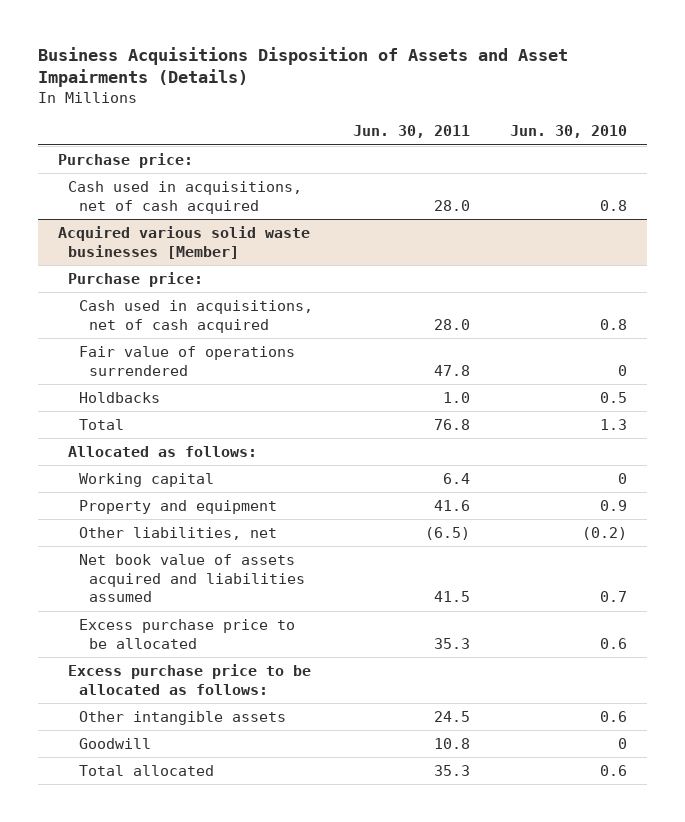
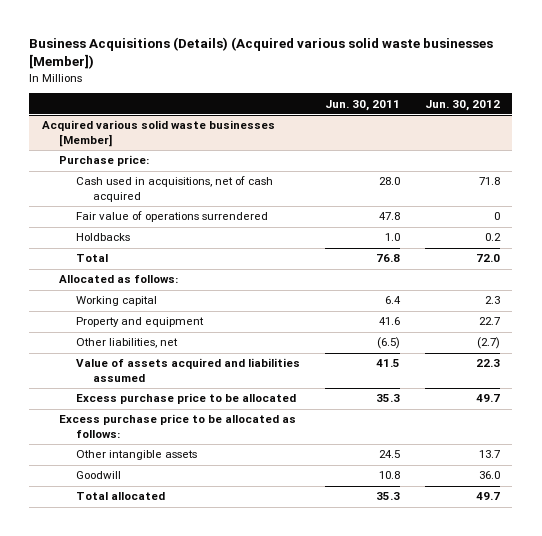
- Business Acquisitions Disposition of Assets and Asset Impairments (Details)
+ Business Acquisitions (Details) (Acquired various solid waste businesses [Member])
- | Jun. 30, 2011 | Jun. 30, 2010
+ | Jun. 30, 2011 | Jun. 30, 2012
- Purchase price:
- Cash used in acquisitions, net of cash acquired | 28.0 | 0.8
@ Acquired various solid waste businesses [Member]
- Net book value of assets acquired and liabilities assumed | 41.5 | 0.7
+ Value of assets acquired and liabilities assumed | 41.5 | 22.3

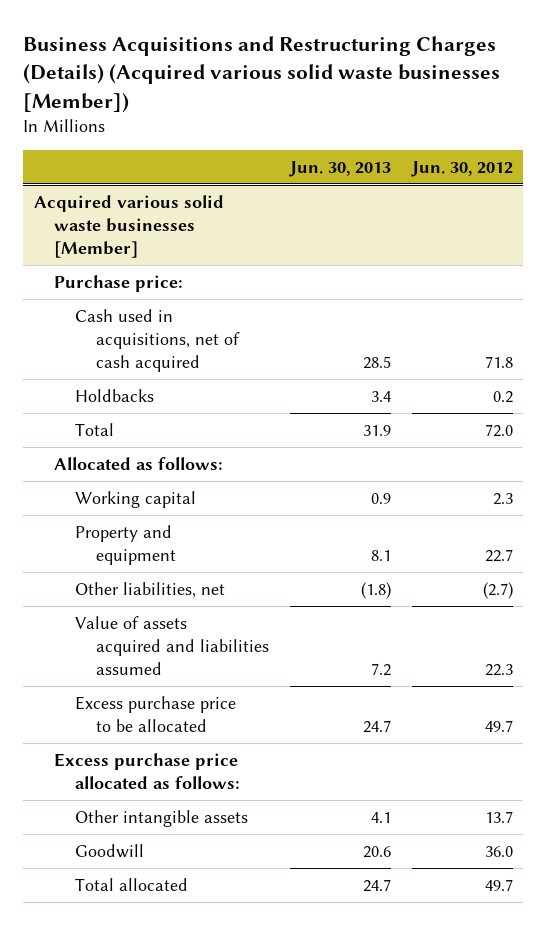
- Business Acquisitions (Details) (Acquired various solid waste businesses [Member])
+ Business Acquisitions and Restructuring Charges (Details) (Acquired various solid waste businesses [Member])
- | Jun. 30, 2011 | Jun. 30, 2012
+ | Jun. 30, 2013 | Jun. 30, 2012
@ Acquired various solid waste businesses [Member]
- Fair value of operations surrendered | 47.8 | 0
- Excess purchase price to be allocated as follows:
+ Excess purchase price allocated as follows:

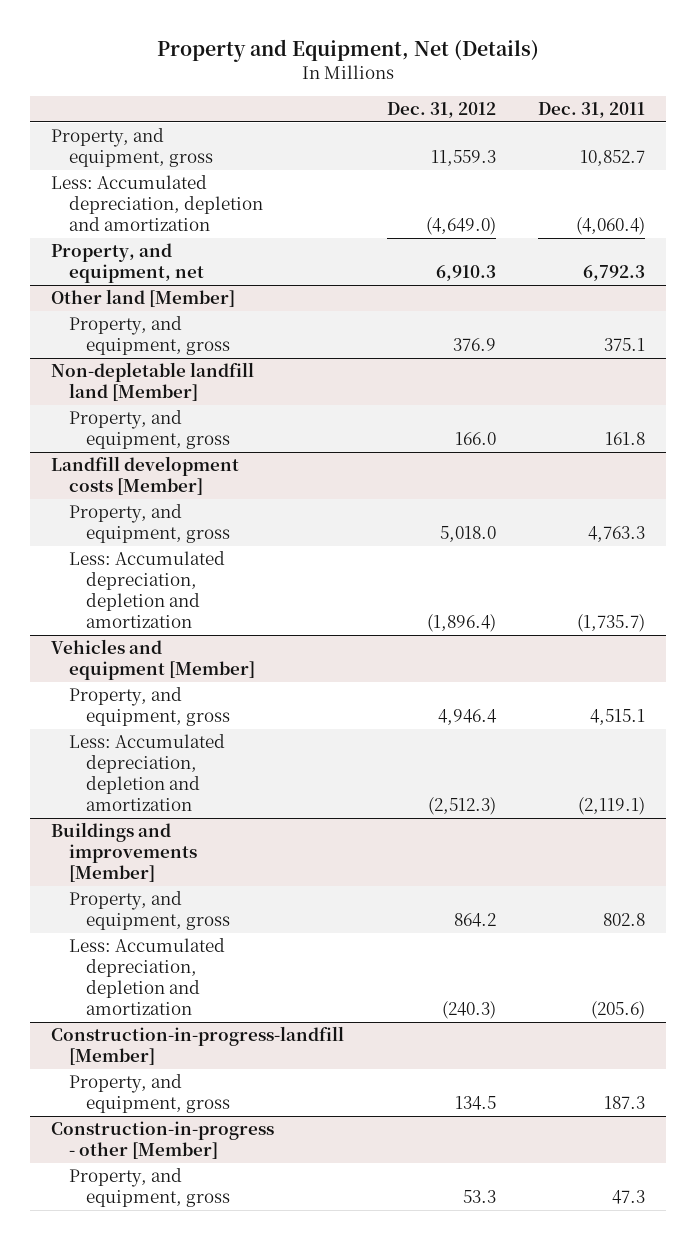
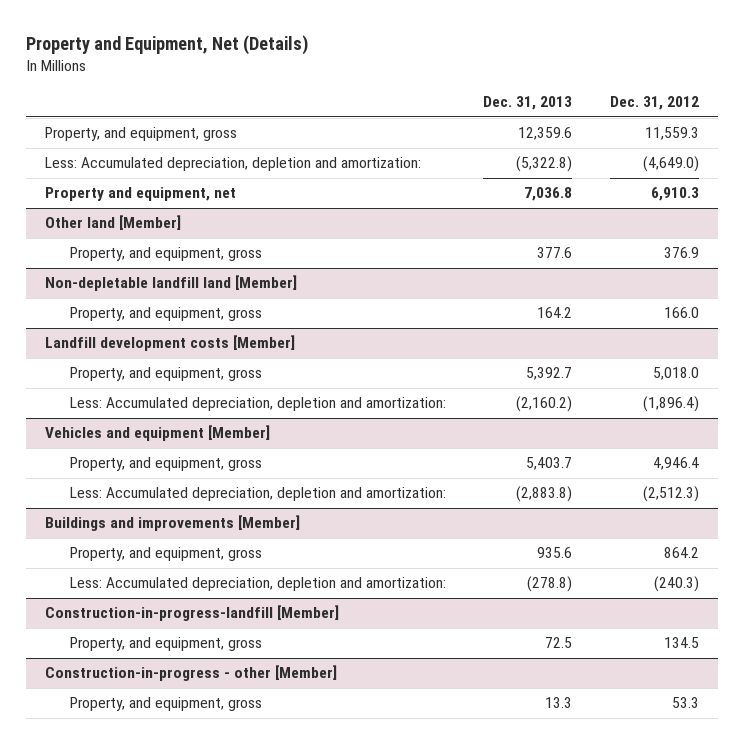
- | Dec. 31, 2012 | Dec. 31, 2011
+ | Dec. 31, 2013 | Dec. 31, 2012
- Less: Accumulated depreciation, depletion and amortization | (4,649.0) | (4,060.4)
- Property, and equipment, net | 6,910.3 | 6,792.3
+ Less: Accumulated depreciation, depletion and amortization: | (5,322.8) | (4,649.0)
+ Property and equipment, net | 7,036.8 | 6,910.3
@ Landfill development costs [Member]
- Less: Accumulated depreciation, depletion and amortization | (1,896.4) | (1,735.7)
+ Less: Accumulated depreciation, depletion and amortization: | (2,160.2) | (1,896.4)
@ Vehicles and equipment [Member]
- Less: Accumulated depreciation, depletion and amortization | (2,512.3) | (2,119.1)
+ Less: Accumulated depreciation, depletion and amortization: | (2,883.8) | (2,512.3)
@ Buildings and improvements [Member]
- Less: Accumulated depreciation, depletion and amortization | (240.3) | (205.6)
+ Less: Accumulated depreciation, depletion and amortization: | (278.8) | (240.3)

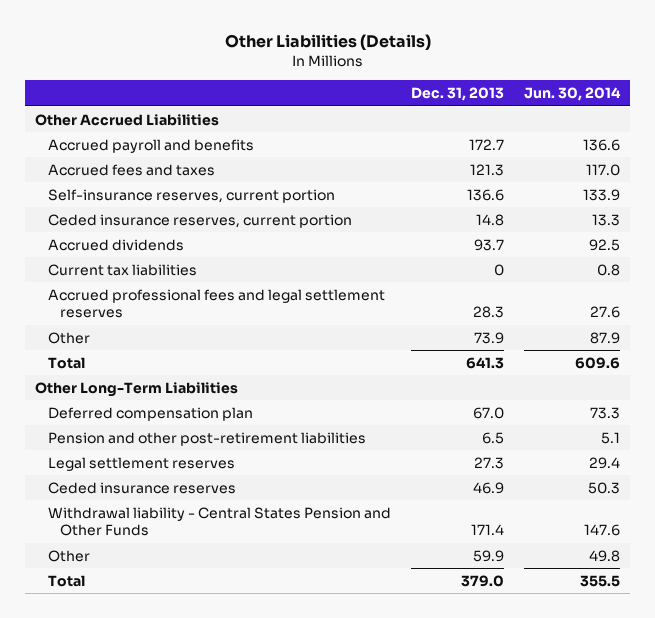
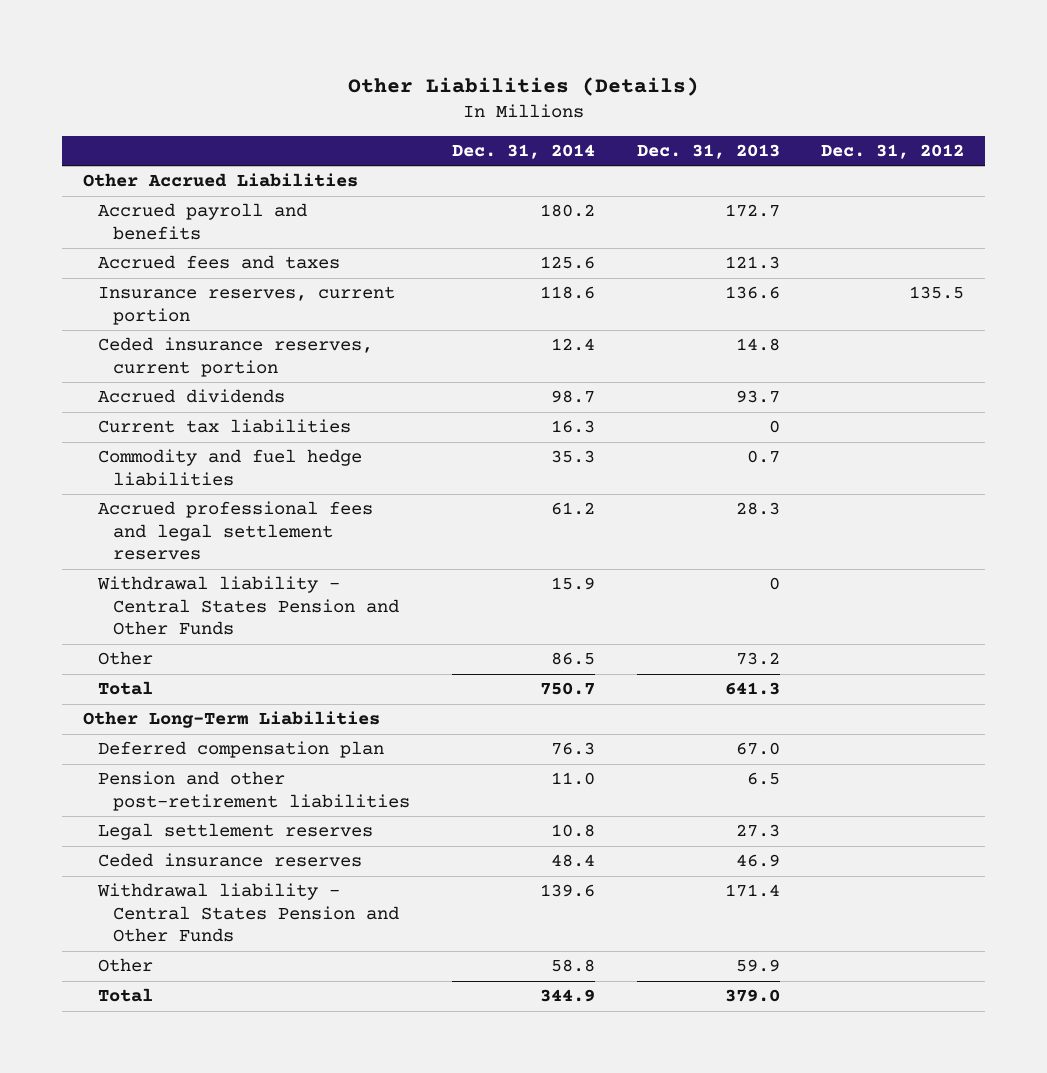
- | Dec. 31, 2013 | Jun. 30, 2014
+ | Dec. 31, 2014 | Dec. 31, 2013 | Dec. 31, 2012
- Self-insurance reserves, current portion | 136.6 | 133.9
+ Insurance reserves, current portion | 118.6 | 136.6 | 135.5
+ Commodity and fuel hedge liabilities | 35.3 | 0.7 |
- Other | 73.9 | 87.9
+ Withdrawal liability - Central States Pension and Other Funds | 15.9 | 0 |
+ Other | 86.5 | 73.2 |

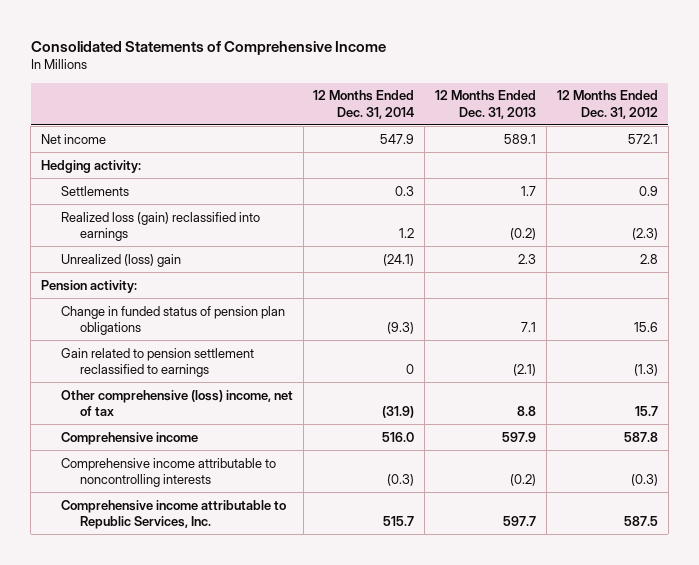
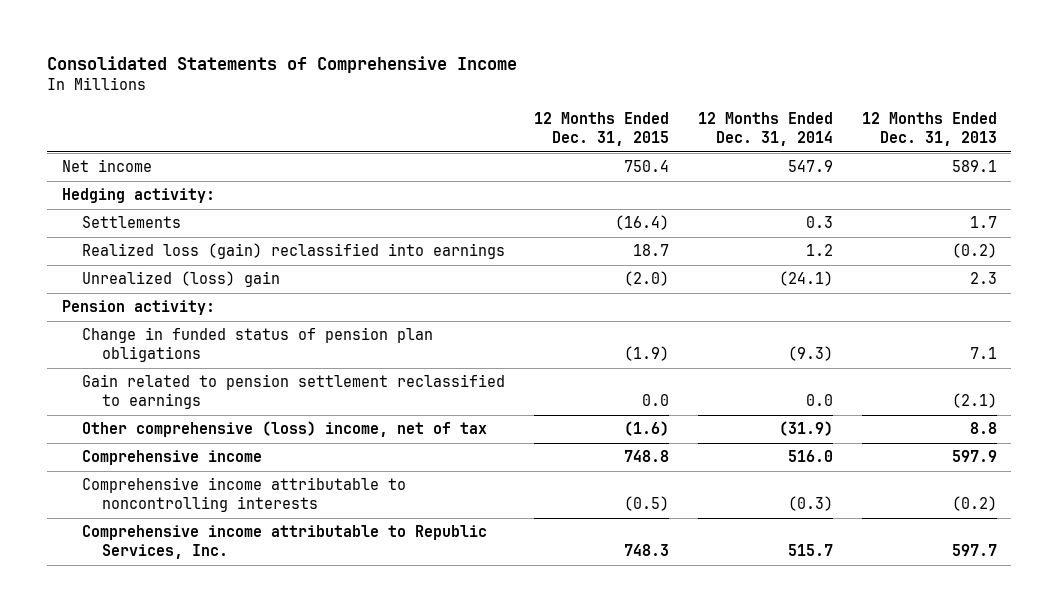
- | 12 Months Ended Dec. 31, 2014 | 12 Months Ended Dec. 31, 2013 | 12 Months Ended Dec. 31, 2012
+ | 12 Months Ended Dec. 31, 2015 | 12 Months Ended Dec. 31, 2014 | 12 Months Ended Dec. 31, 2013
- Gain related to pension settlement reclassified to earnings | 0 | (2.1) | (1.3)
+ Gain related to pension settlement reclassified to earnings | 0.0 | 0.0 | (2.1)

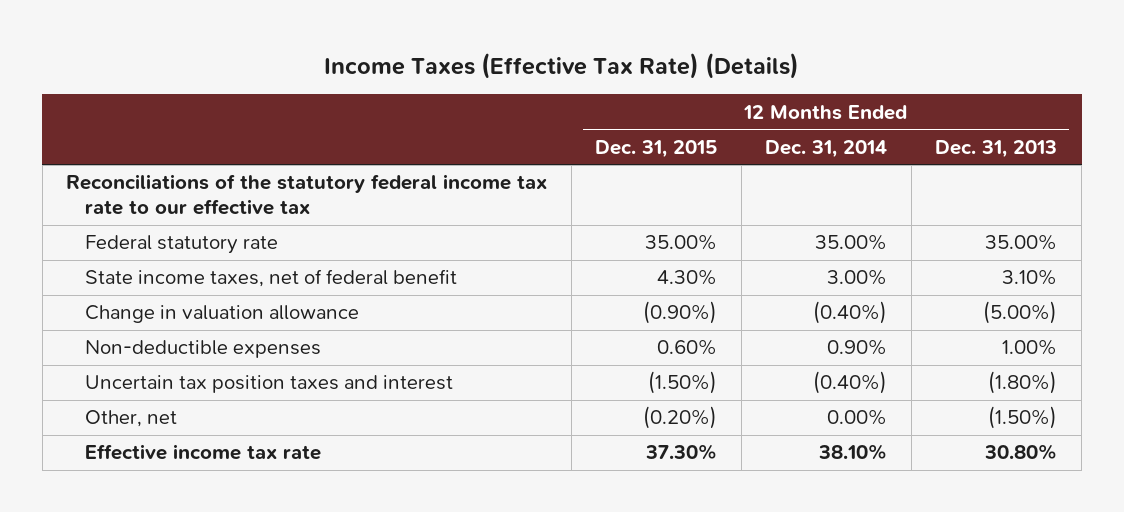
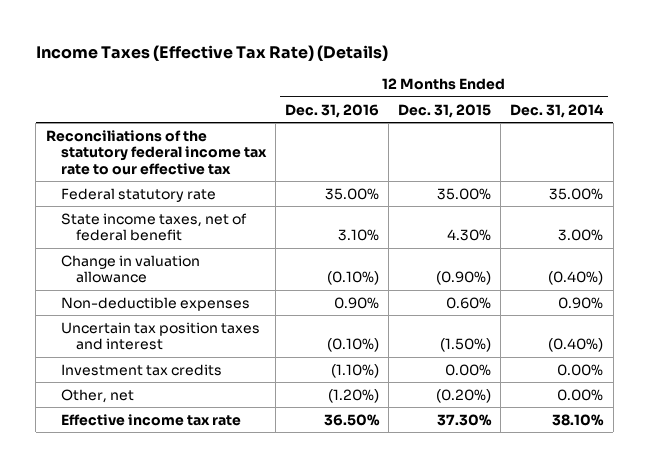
- | 12 Months Ended Dec. 31, 2015 | 12 Months Ended Dec. 31, 2014 | 12 Months Ended Dec. 31, 2013
+ | 12 Months Ended Dec. 31, 2016 | 12 Months Ended Dec. 31, 2015 | 12 Months Ended Dec. 31, 2014
+ Investment tax credits | (1.10%) | 0.00% | 0.00%

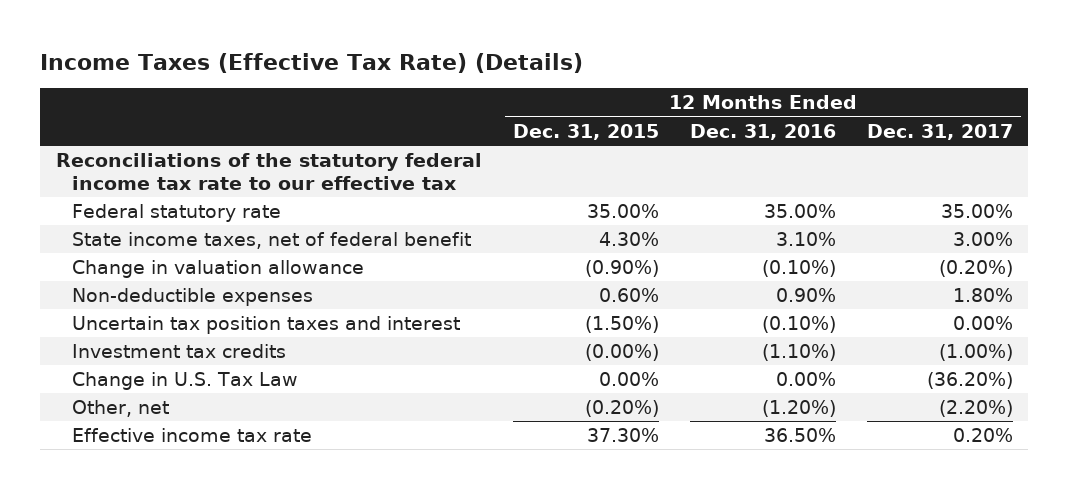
- | 12 Months Ended Dec. 31, 2016 | 12 Months Ended Dec. 31, 2015 | 12 Months Ended Dec. 31, 2014
+ | 12 Months Ended Dec. 31, 2015 | 12 Months Ended Dec. 31, 2016 | 12 Months Ended Dec. 31, 2017
- Investment tax credits | (1.10%) | 0.00% | 0.00%
+ Investment tax credits | (0.00%) | (1.10%) | (1.00%)
+ Change in U.S. Tax Law | 0.00% | 0.00% | (36.20%)

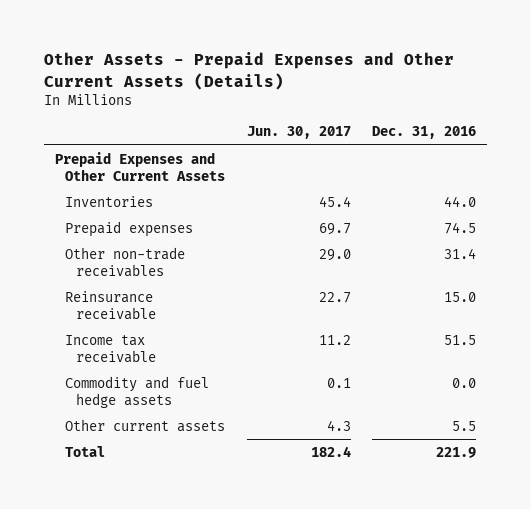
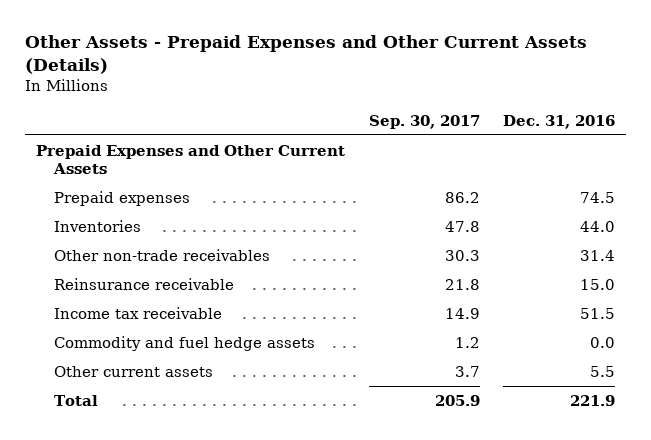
- | Jun. 30, 2017 | Dec. 31, 2016
+ | Sep. 30, 2017 | Dec. 31, 2016
moved down: Inventories | 47.8 | 44.0

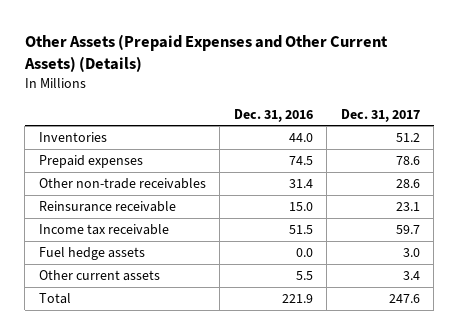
- Other Assets - Prepaid Expenses and Other Current Assets (Details)
+ Other Assets (Prepaid Expenses and Other Current Assets) (Details)
- | Sep. 30, 2017 | Dec. 31, 2016
+ | Dec. 31, 2016 | Dec. 31, 2017
- Prepaid Expenses and Other Current Assets
moved down: Prepaid expenses | 74.5 | 78.6
- Commodity and fuel hedge assets | 1.2 | 0.0
+ Fuel hedge assets | 0.0 | 3.0

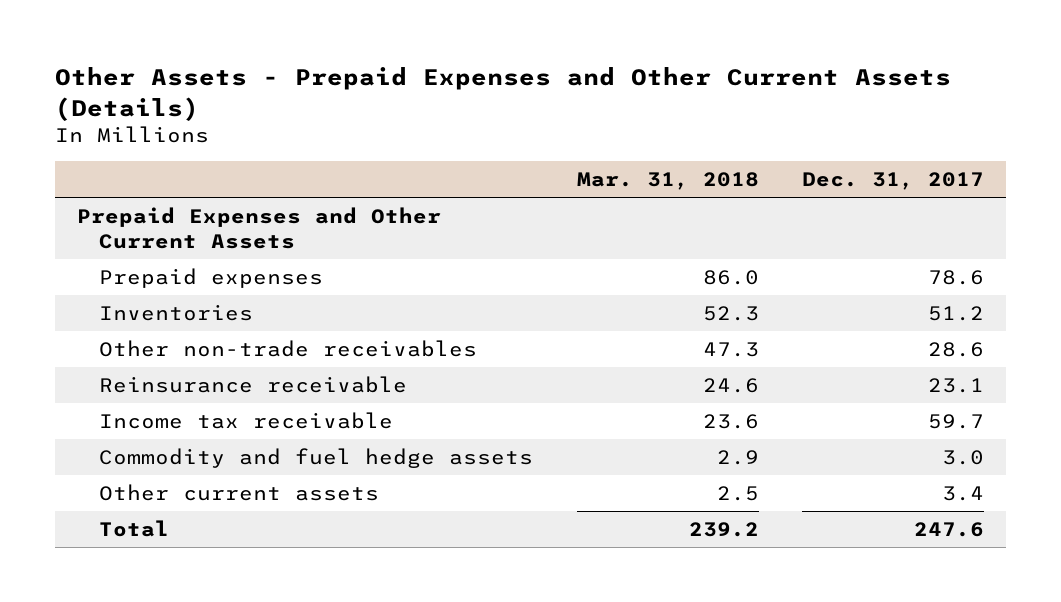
- Other Assets (Prepaid Expenses and Other Current Assets) (Details)
+ Other Assets - Prepaid Expenses and Other Current Assets (Details)
- | Dec. 31, 2016 | Dec. 31, 2017
+ | Mar. 31, 2018 | Dec. 31, 2017
+ Prepaid Expenses and Other Current Assets
moved down: Inventories | 52.3 | 51.2
- Fuel hedge assets | 0.0 | 3.0
+ Commodity and fuel hedge assets | 2.9 | 3.0

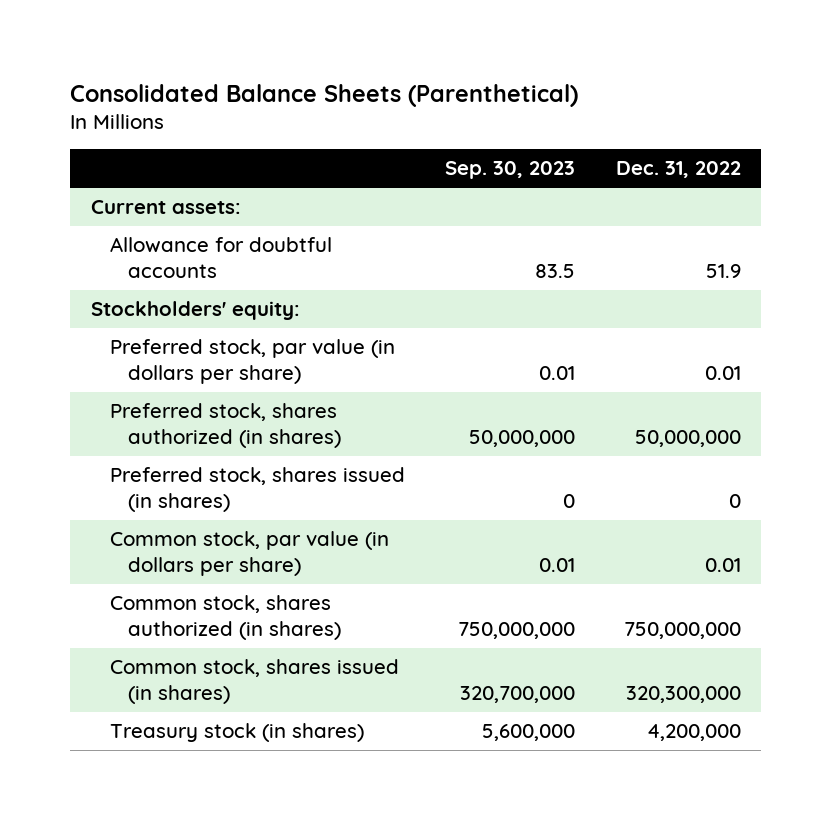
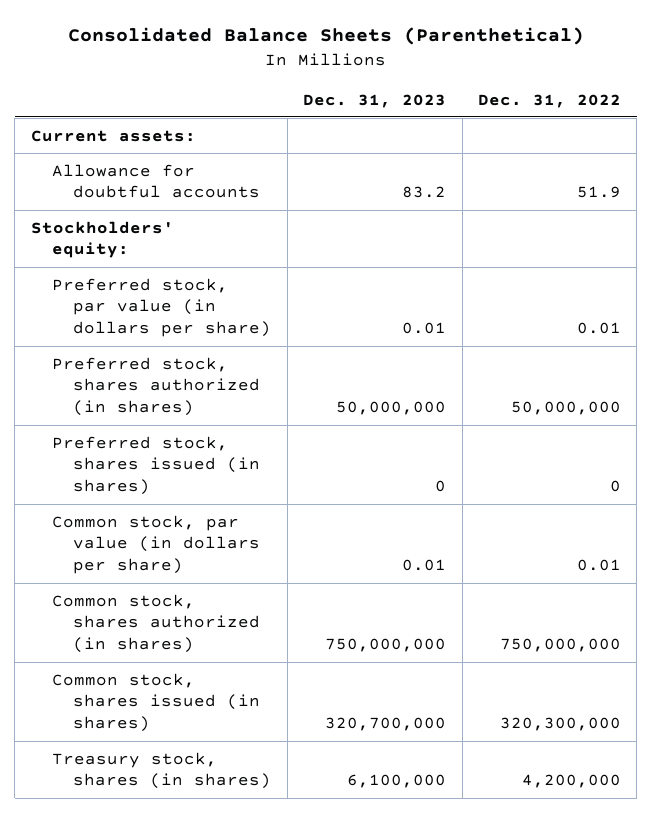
- | Sep. 30, 2023 | Dec. 31, 2022
+ | Dec. 31, 2023 | Dec. 31, 2022
- Treasury stock (in shares) | 5,600,000 | 4,200,000
+ Treasury stock, shares (in shares) | 6,100,000 | 4,200,000

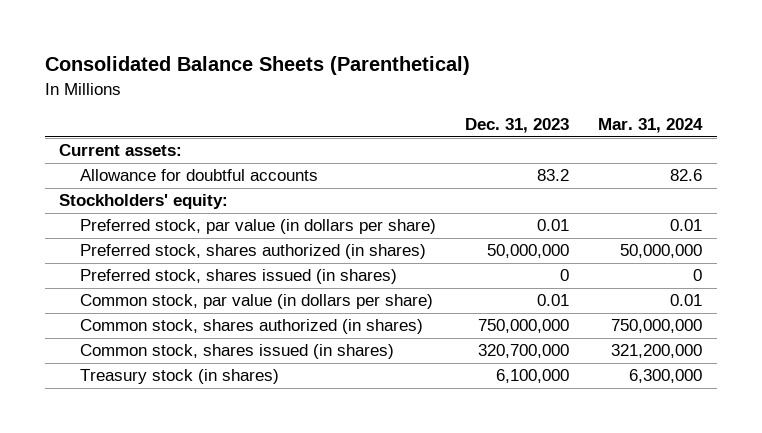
- | Dec. 31, 2023 | Dec. 31, 2022
+ | Dec. 31, 2023 | Mar. 31, 2024
- Treasury stock, shares (in shares) | 6,100,000 | 4,200,000
+ Treasury stock (in shares) | 6,100,000 | 6,300,000

